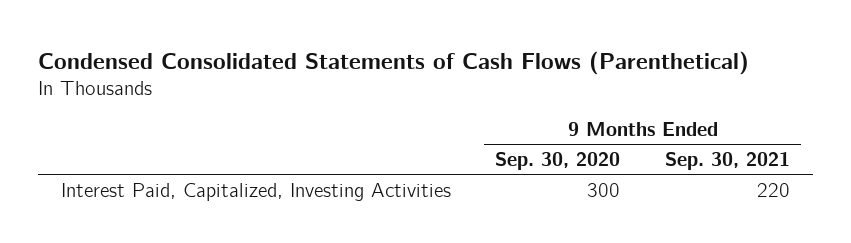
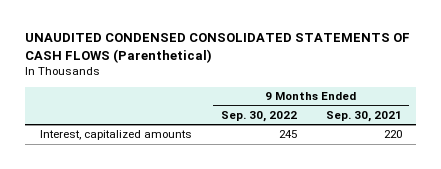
- Condensed Consolidated Statements of Cash Flows (Parenthetical)
+ UNAUDITED CONDENSED CONSOLIDATED STATEMENTS OF CASH FLOWS (Parenthetical)
- | 9 Months Ended Sep. 30, 2020 | 9 Months Ended Sep. 30, 2021
+ | 9 Months Ended Sep. 30, 2022 | 9 Months Ended Sep. 30, 2021
- Interest Paid, Capitalized, Investing Activities | 300 | 220
+ Interest, capitalized amounts | 245 | 220

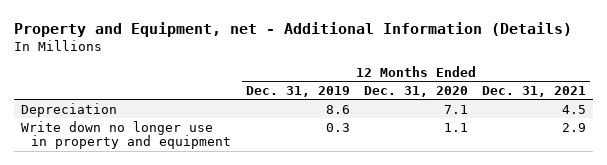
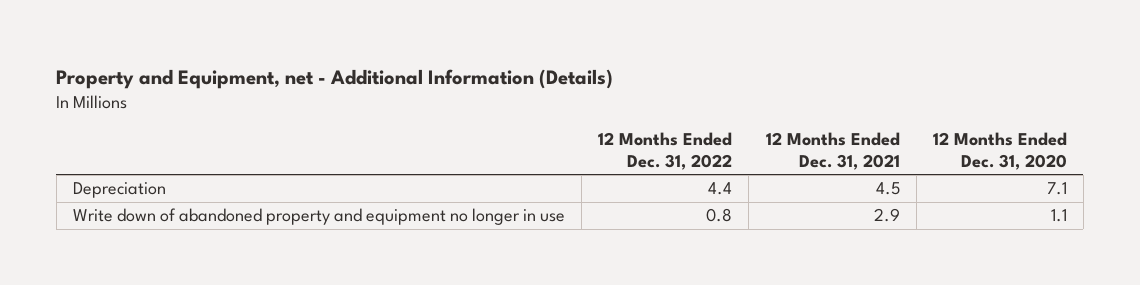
- | 12 Months Ended Dec. 31, 2019 | 12 Months Ended Dec. 31, 2020 | 12 Months Ended Dec. 31, 2021
+ | 12 Months Ended Dec. 31, 2022 | 12 Months Ended Dec. 31, 2021 | 12 Months Ended Dec. 31, 2020
- Write down no longer use in property and equipment | 0.3 | 1.1 | 2.9
+ Write down of abandoned property and equipment no longer in use | 0.8 | 2.9 | 1.1

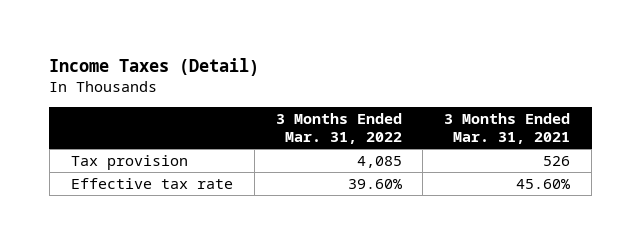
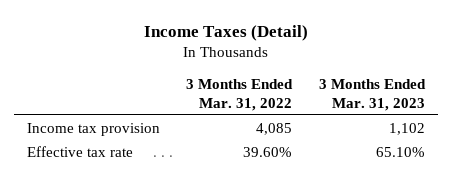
- | 3 Months Ended Mar. 31, 2022 | 3 Months Ended Mar. 31, 2021
+ | 3 Months Ended Mar. 31, 2022 | 3 Months Ended Mar. 31, 2023
- Tax provision | 4,085 | 526
+ Income tax provision | 4,085 | 1,102

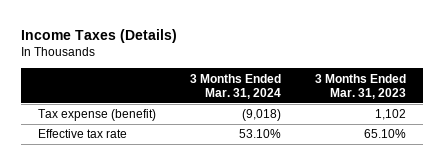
- Income Taxes (Detail)
+ Income Taxes (Details)
- | 3 Months Ended Mar. 31, 2022 | 3 Months Ended Mar. 31, 2023
+ | 3 Months Ended Mar. 31, 2024 | 3 Months Ended Mar. 31, 2023
- Income tax provision | 4,085 | 1,102
+ Tax expense (benefit) | (9,018) | 1,102

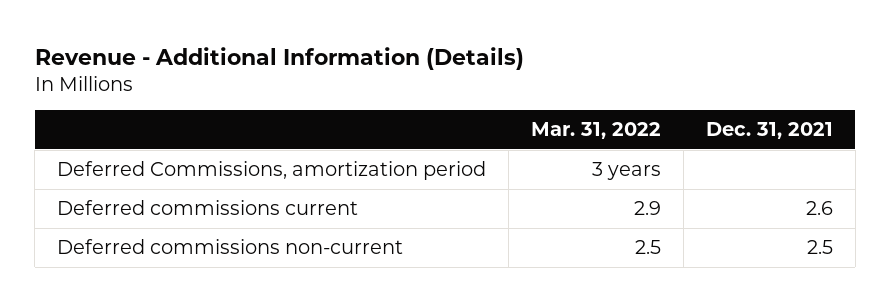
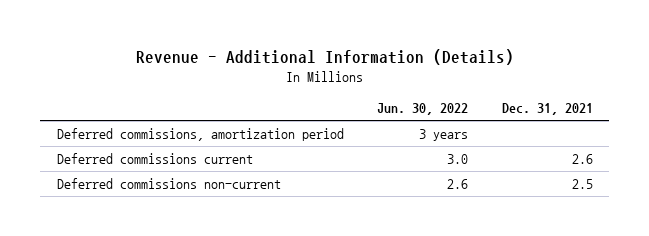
- | Mar. 31, 2022 | Dec. 31, 2021
+ | Jun. 30, 2022 | Dec. 31, 2021
- Deferred Commissions, amortization period | 3 years |
+ Deferred commissions, amortization period | 3 years |

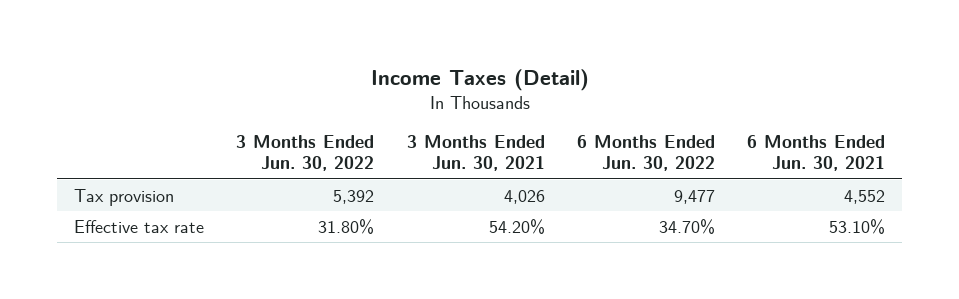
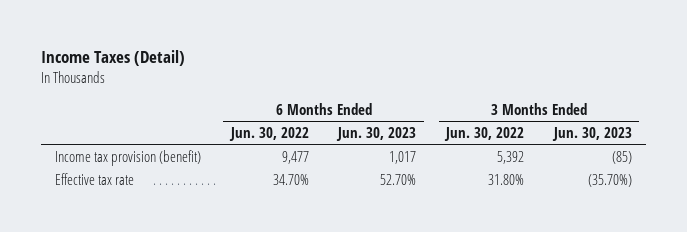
- | 3 Months Ended Jun. 30, 2022 | 3 Months Ended Jun. 30, 2021 | 6 Months Ended Jun. 30, 2022 | 6 Months Ended Jun. 30, 2021
+ | 6 Months Ended Jun. 30, 2022 | 6 Months Ended Jun. 30, 2023 | 3 Months Ended Jun. 30, 2022 | 3 Months Ended Jun. 30, 2023
- Tax provision | 5,392 | 4,026 | 9,477 | 4,552
+ Income tax provision (benefit) | 9,477 | 1,017 | 5,392 | (85)

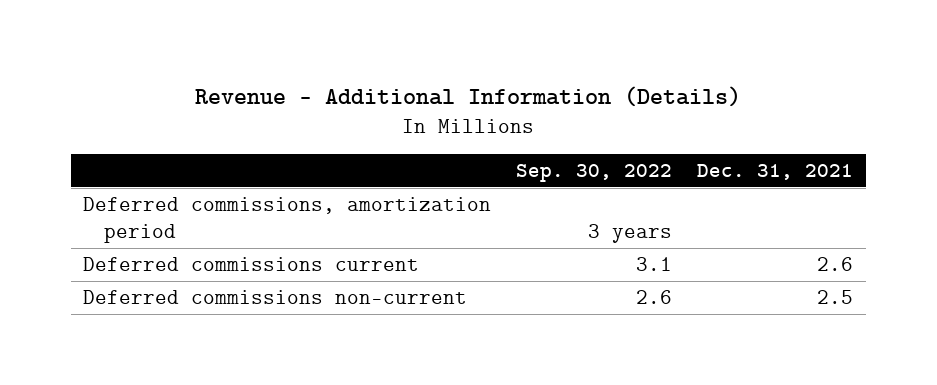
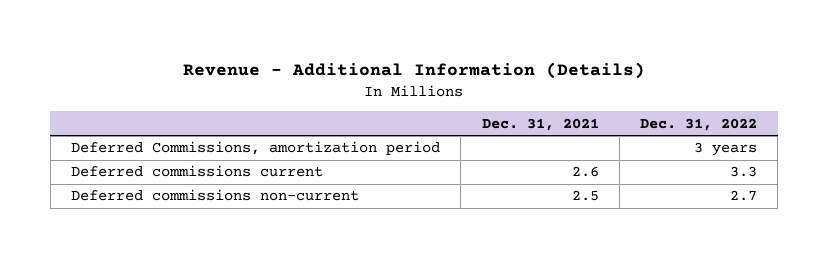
- | Sep. 30, 2022 | Dec. 31, 2021
+ | Dec. 31, 2021 | Dec. 31, 2022
- Deferred commissions, amortization period | 3 years |
+ Deferred Commissions, amortization period | | 3 years

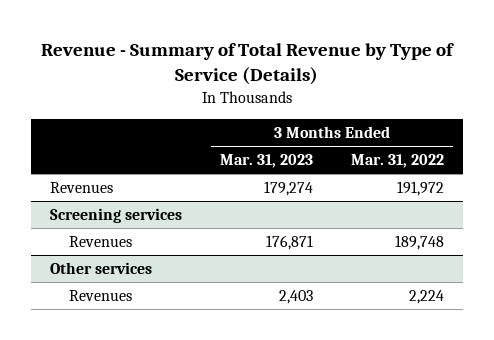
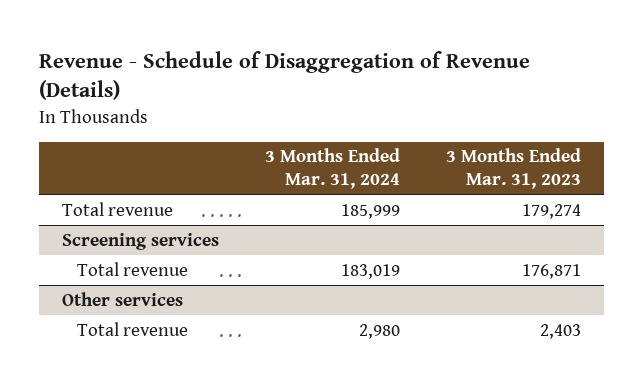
- Revenue - Summary of Total Revenue by Type of Service (Details)
+ Revenue - Schedule of Disaggregation of Revenue (Details)
- | 3 Months Ended Mar. 31, 2023 | 3 Months Ended Mar. 31, 2022
+ | 3 Months Ended Mar. 31, 2024 | 3 Months Ended Mar. 31, 2023
- Revenues | 179,274 | 191,972
+ Total revenue | 185,999 | 179,274
@ Screening services
- Revenues | 176,871 | 189,748
+ Total revenue | 183,019 | 176,871
@ Other services
- Revenues | 2,403 | 2,224
+ Total revenue | 2,980 | 2,403

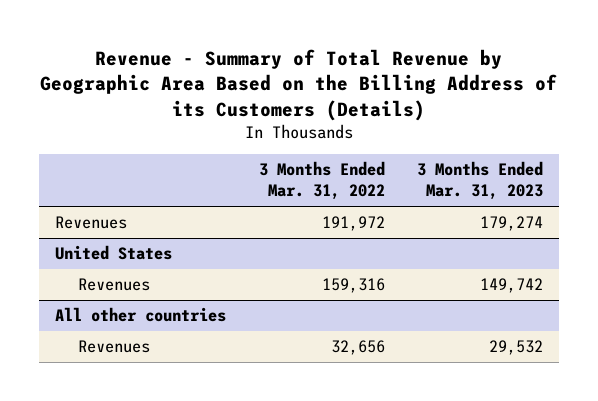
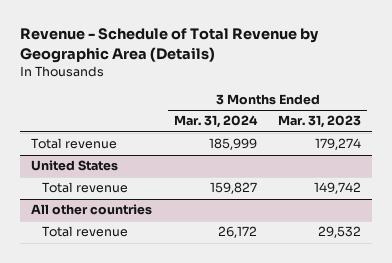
- Revenue - Summary of Total Revenue by Geographic Area Based on the Billing Address of its Customers (Details)
+ Revenue - Schedule of Total Revenue by Geographic Area (Details)
- | 3 Months Ended Mar. 31, 2022 | 3 Months Ended Mar. 31, 2023
+ | 3 Months Ended Mar. 31, 2024 | 3 Months Ended Mar. 31, 2023
- Revenues | 191,972 | 179,274
+ Total revenue | 185,999 | 179,274
@ United States
- Revenues | 159,316 | 149,742
+ Total revenue | 159,827 | 149,742
@ All other countries
- Revenues | 32,656 | 29,532
+ Total revenue | 26,172 | 29,532

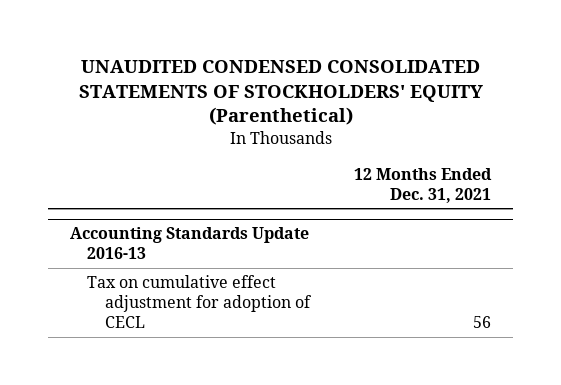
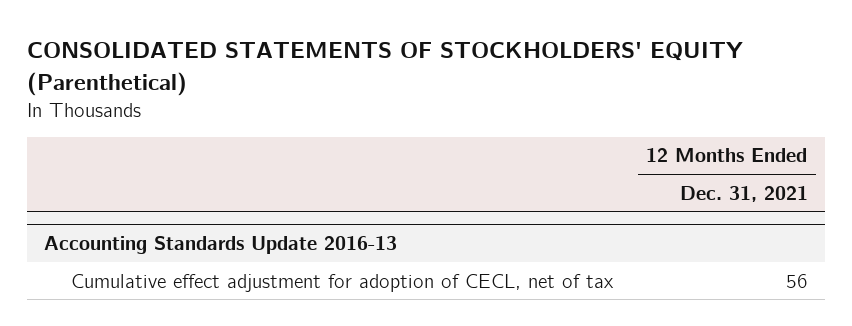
- UNAUDITED CONDENSED CONSOLIDATED STATEMENTS OF STOCKHOLDERS' EQUITY (Parenthetical)
+ CONSOLIDATED STATEMENTS OF STOCKHOLDERS' EQUITY (Parenthetical)
@ Accounting Standards Update 2016-13
- Tax on cumulative effect adjustment for adoption of CECL | 56
+ Cumulative effect adjustment for adoption of CECL, net of tax | 56

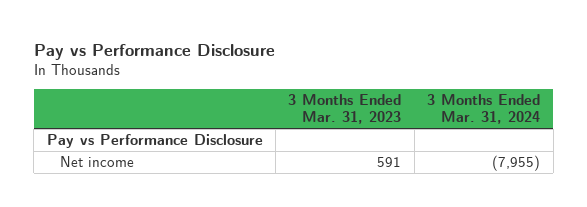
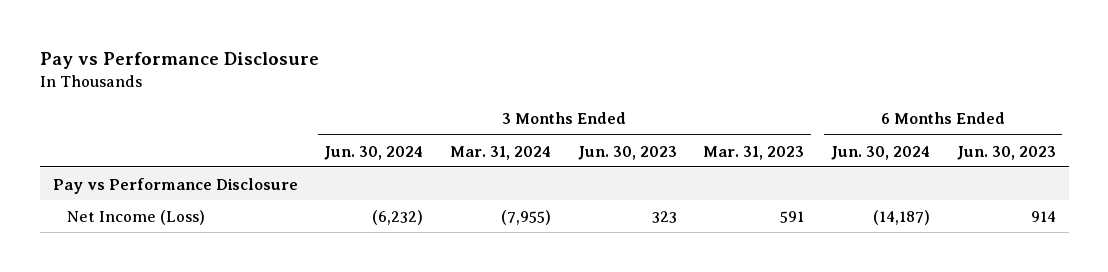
- | 3 Months Ended Mar. 31, 2023 | 3 Months Ended Mar. 31, 2024
+ | 3 Months Ended Jun. 30, 2024 | 3 Months Ended Mar. 31, 2024 | 3 Months Ended Jun. 30, 2023 | 3 Months Ended Mar. 31, 2023 | 6 Months Ended Jun. 30, 2024 | 6 Months Ended Jun. 30, 2023
- Net income | 591 | (7,955)
+ Net Income (Loss) | (6,232) | (7,955) | 323 | 591 | (14,187) | 914

